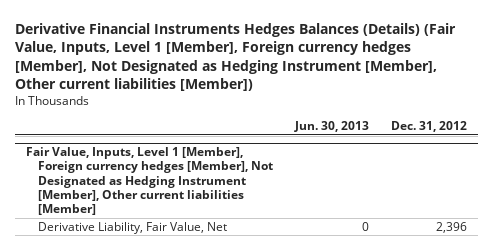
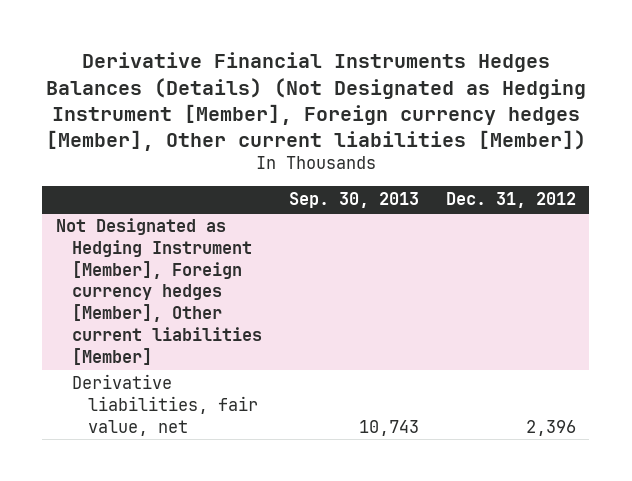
- Derivative Financial Instruments Hedges Balances (Details) (Fair Value, Inputs, Level 1 [Member], Foreign currency hedges [Member], Not Designated as Hedging Instrument [Member], Other current liabilities [Member])
+ Derivative Financial Instruments Hedges Balances (Details) (Not Designated as Hedging Instrument [Member], Foreign currency hedges [Member], Other current liabilities [Member])
- | Jun. 30, 2013 | Dec. 31, 2012
+ | Sep. 30, 2013 | Dec. 31, 2012
- Fair Value, Inputs, Level 1 [Member], Foreign currency hedges [Member], Not Designated as Hedging Instrument [Member], Other current liabilities [Member]
- Derivative Liability, Fair Value, Net | 0 | 2,396
+ Not Designated as Hedging Instrument [Member], Foreign currency hedges [Member], Other current liabilities [Member]
+ Derivative liabilities, fair value, net | 10,743 | 2,396

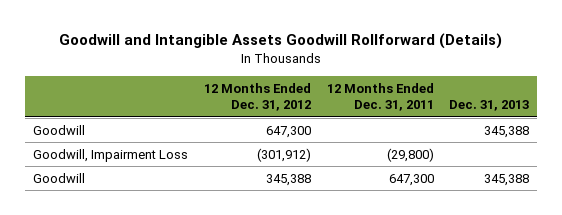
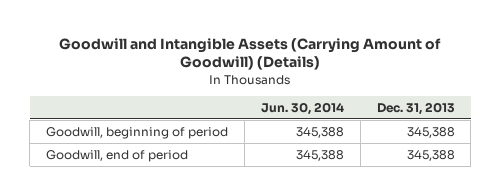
- Goodwill and Intangible Assets Goodwill Rollforward (Details)
+ Goodwill and Intangible Assets (Carrying Amount of Goodwill) (Details)
- | 12 Months Ended Dec. 31, 2012 | 12 Months Ended Dec. 31, 2011 | Dec. 31, 2013
+ | Jun. 30, 2014 | Dec. 31, 2013
- Goodwill | 647,300 | | 345,388
- Goodwill, Impairment Loss | (301,912) | (29,800) |
- Goodwill | 345,388 | 647,300 | 345,388
+ Goodwill, beginning of period | 345,388 | 345,388
+ Goodwill, end of period | 345,388 | 345,388

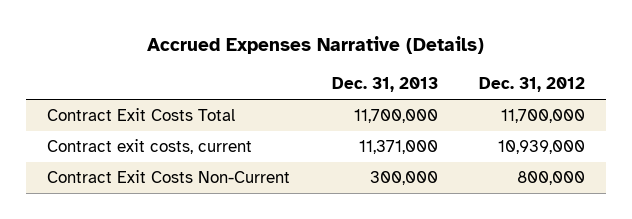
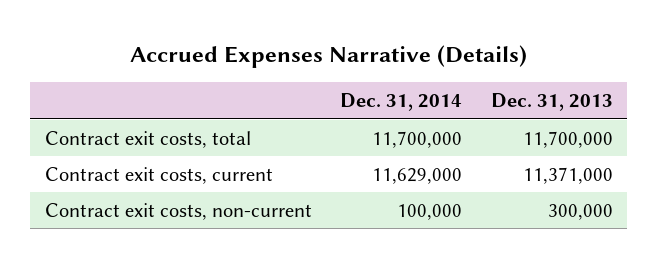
- | Dec. 31, 2013 | Dec. 31, 2012
+ | Dec. 31, 2014 | Dec. 31, 2013
- Contract Exit Costs Total | 11,700,000 | 11,700,000
+ Contract exit costs, total | 11,700,000 | 11,700,000
- Contract Exit Costs Non-Current | 300,000 | 800,000
+ Contract exit costs, non-current | 100,000 | 300,000

